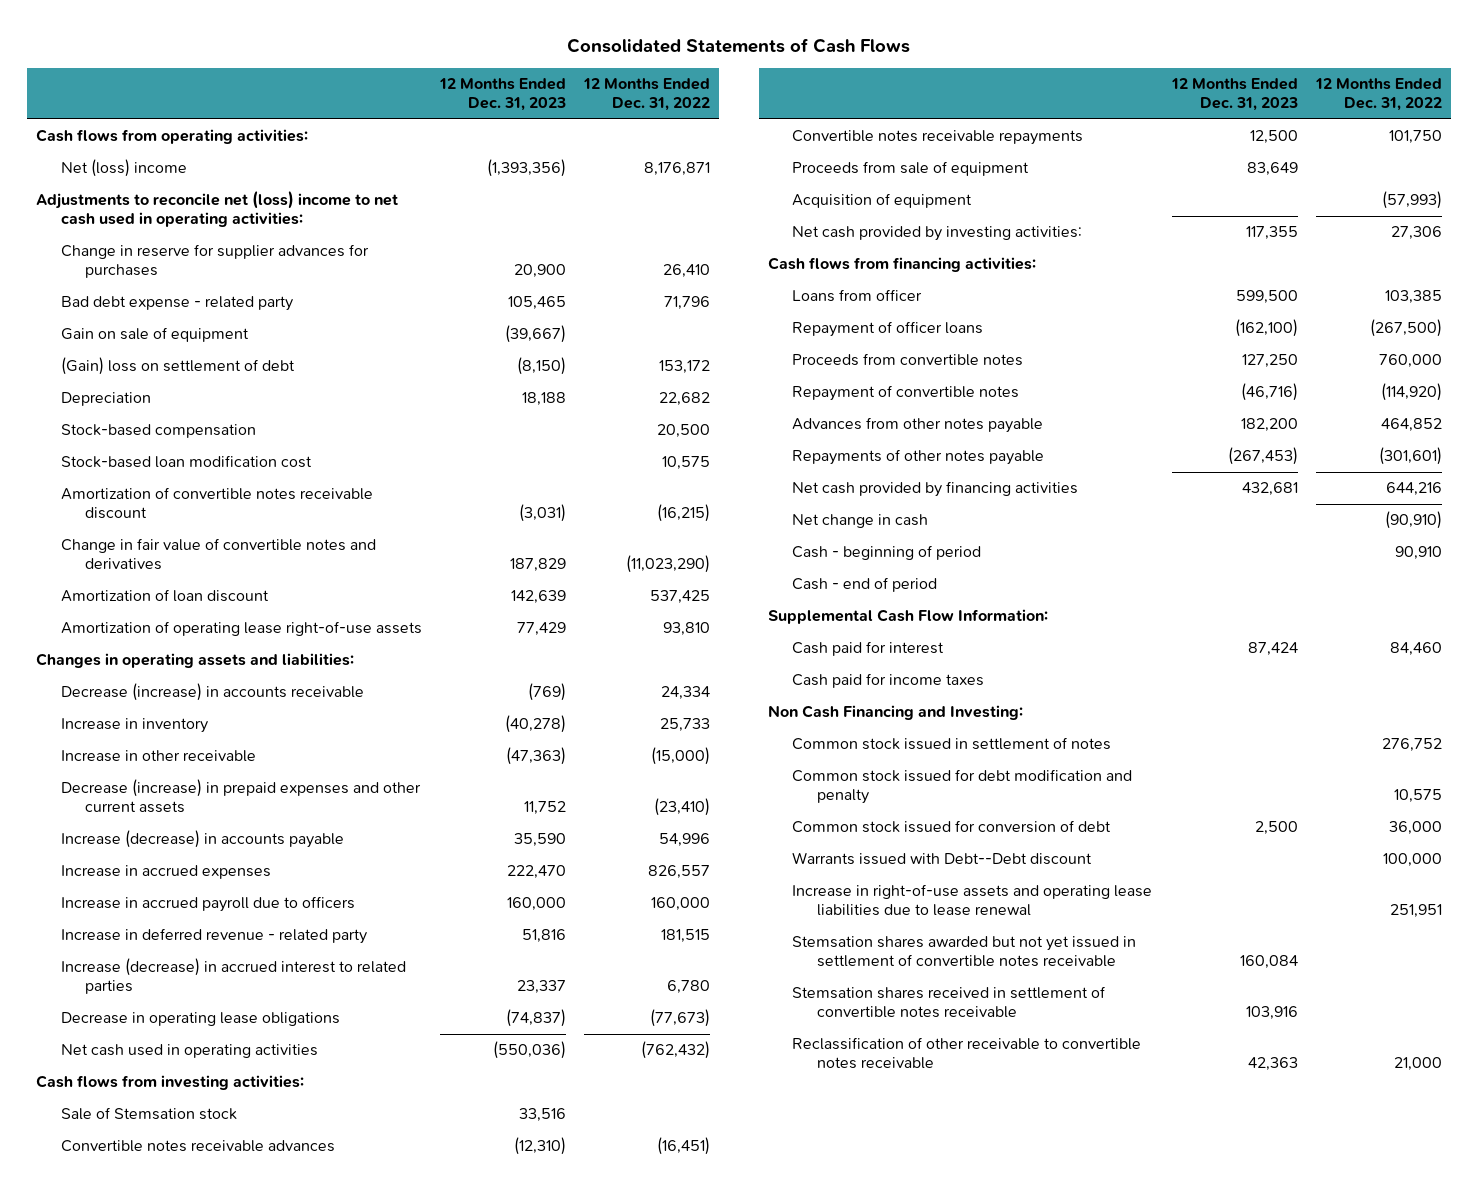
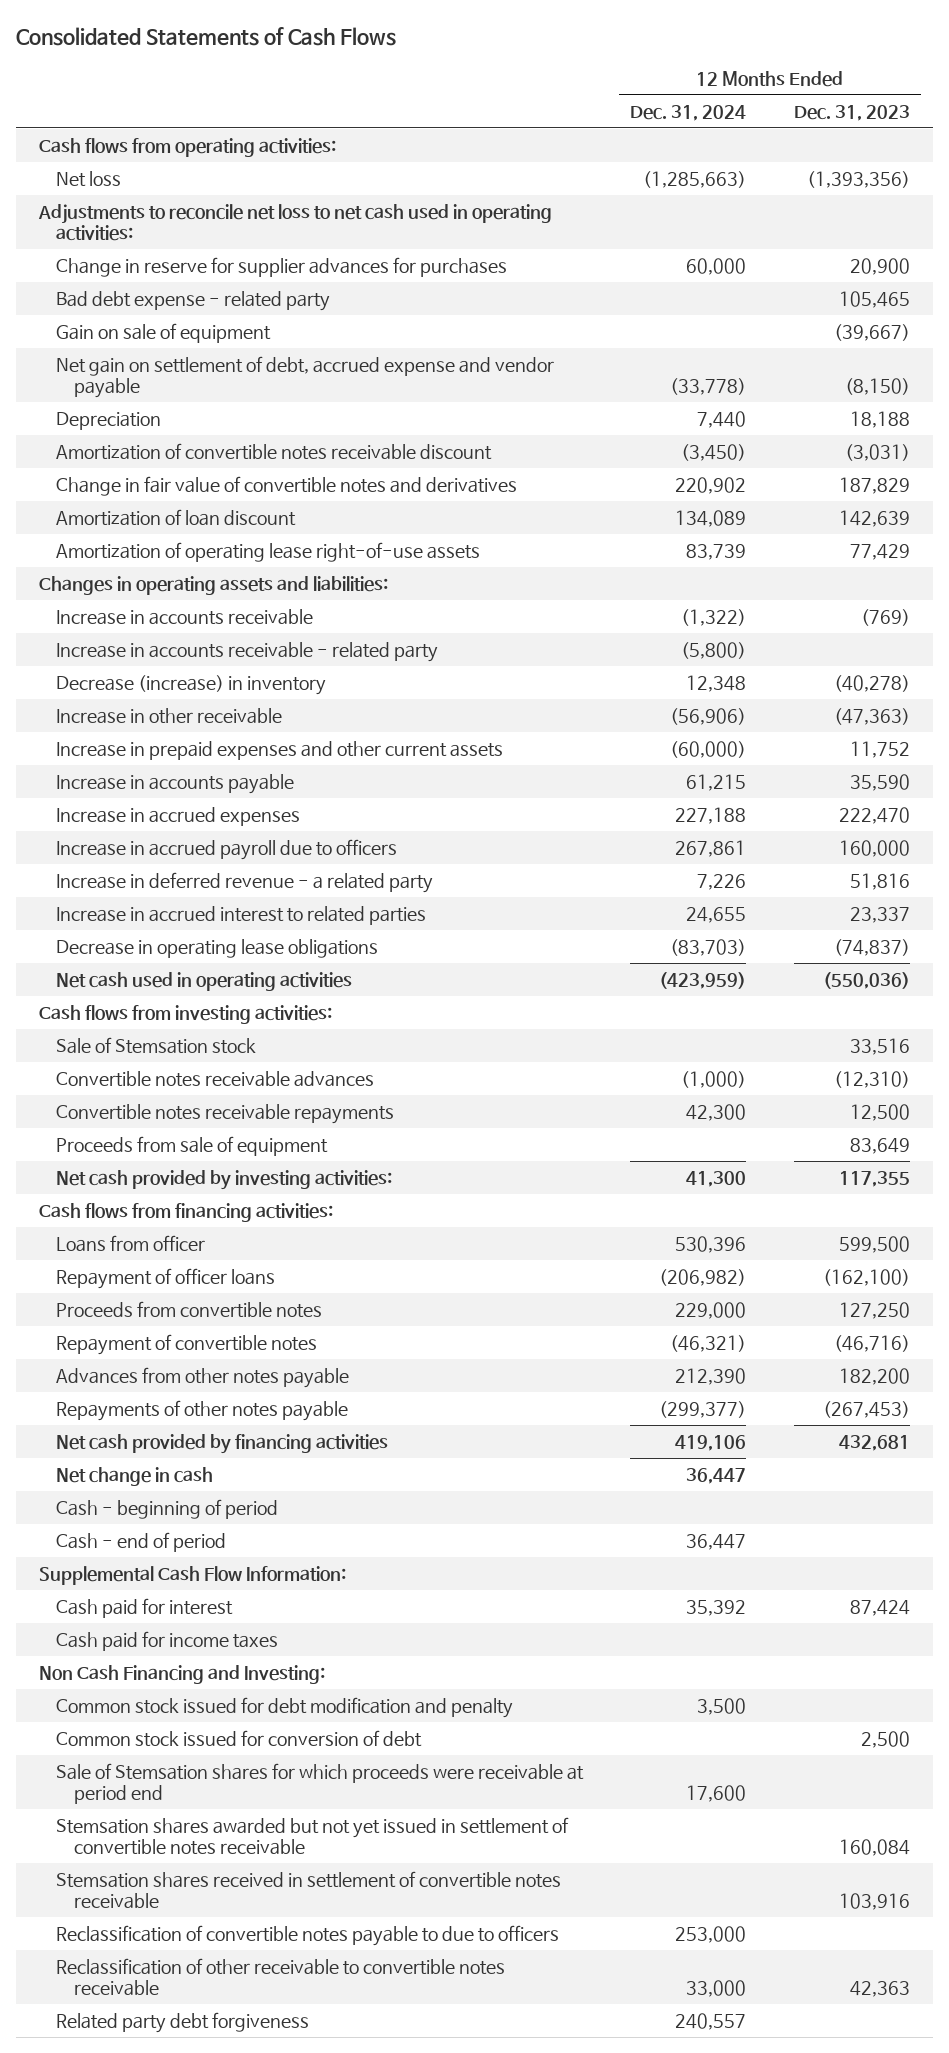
- | 12 Months Ended Dec. 31, 2023 | 12 Months Ended Dec. 31, 2022
+ | 12 Months Ended Dec. 31, 2024 | 12 Months Ended Dec. 31, 2023
- Net (loss) income | (1,393,356) | 8,176,871
- Adjustments to reconcile net (loss) income to net cash used in operating activities:
+ Net loss | (1,285,663) | (1,393,356)
+ Adjustments to reconcile net loss to net cash used in operating activities:
- (Gain) loss on settlement of debt | (8,150) | 153,172
+ Net gain on settlement of debt, accrued expense and vendor payable | (33,778) | (8,150)
- Stock-based compensation | | 20,500
- Stock-based loan modification cost | | 10,575
- Decrease (increase) in accounts receivable | (769) | 24,334
- Increase in inventory | (40,278) | 25,733
+ Increase in accounts receivable | (1,322) | (769)
+ Increase in accounts receivable - related party | (5,800) |
+ Decrease (increase) in inventory | 12,348 | (40,278)
- Decrease (increase) in prepaid expenses and other current assets | 11,752 | (23,410)
- Increase (decrease) in accounts payable | 35,590 | 54,996
+ Increase in prepaid expenses and other current assets | (60,000) | 11,752
+ Increase in accounts payable | 61,215 | 35,590
- Increase in deferred revenue - related party | 51,816 | 181,515
- Increase (decrease) in accrued interest to related parties | 23,337 | 6,780
+ Increase in deferred revenue - a related party | 7,226 | 51,816
+ Increase in accrued interest to related parties | 24,655 | 23,337
- Acquisition of equipment | | (57,993)
- Common stock issued in settlement of notes | | 276,752
- Warrants issued with Debt--Debt discount | | 100,000
- Increase in right-of-use assets and operating lease liabilities due to lease renewal | | 251,951
+ Sale of Stemsation shares for which proceeds were receivable at period end | 17,600 |
+ Reclassification of convertible notes payable to due to officers | 253,000 |
+ Related party debt forgiveness | 240,557 |

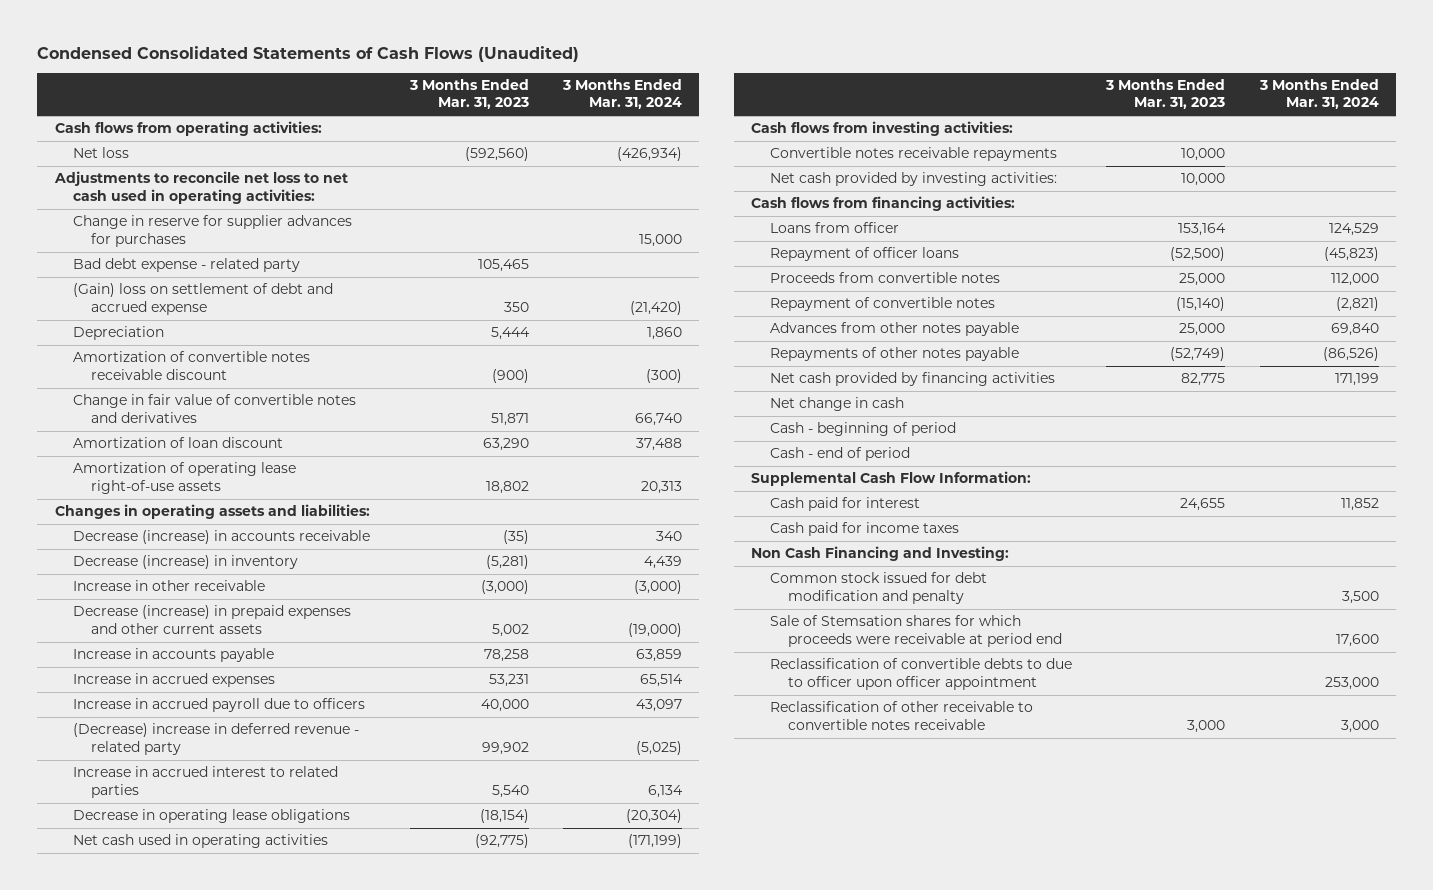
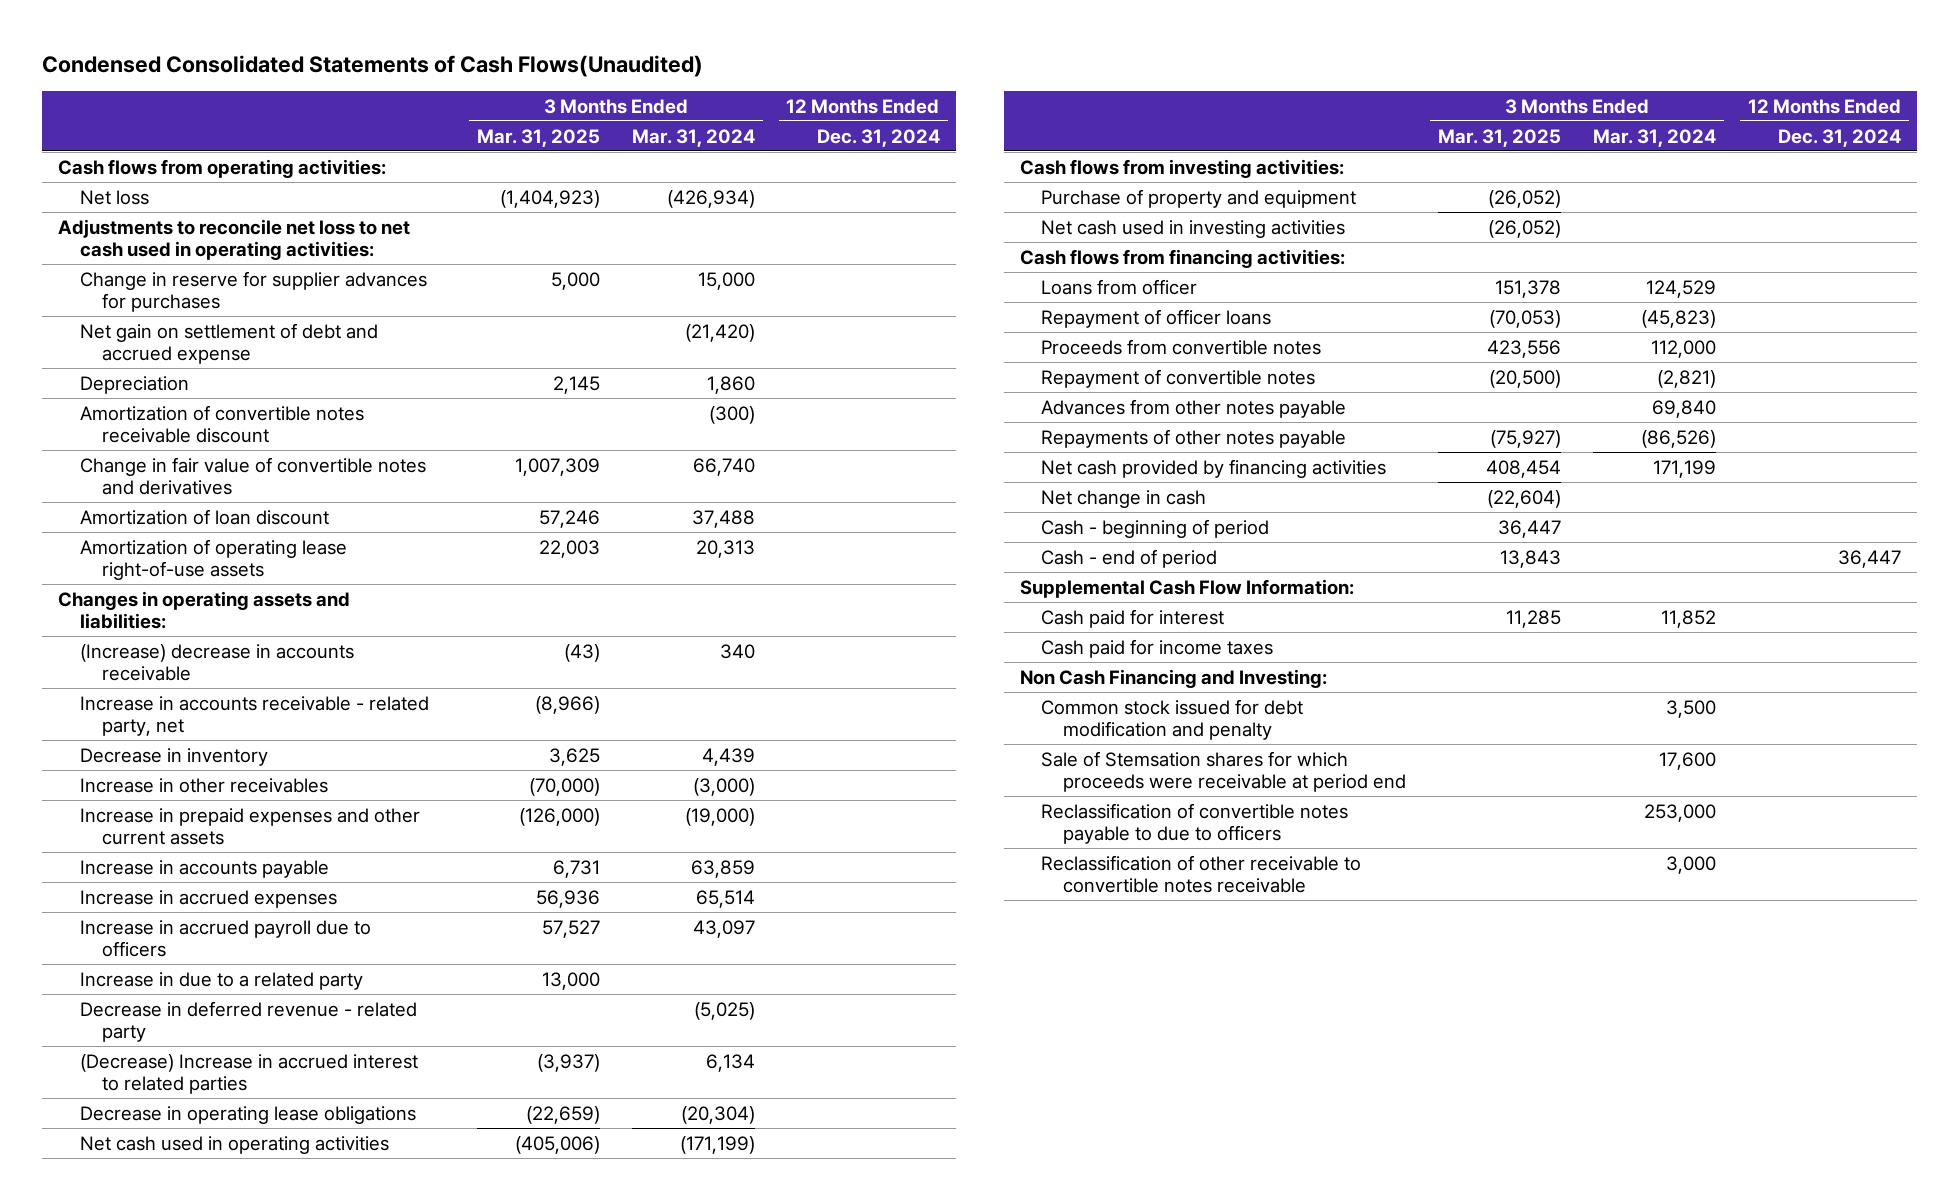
- Condensed Consolidated Statements of Cash Flows (Unaudited)
+ Condensed Consolidated Statements of Cash Flows(Unaudited)
- | 3 Months Ended Mar. 31, 2023 | 3 Months Ended Mar. 31, 2024
+ | 3 Months Ended Mar. 31, 2025 | 3 Months Ended Mar. 31, 2024 | 12 Months Ended Dec. 31, 2024
- Bad debt expense - related party | 105,465 |
- (Gain) loss on settlement of debt and accrued expense | 350 | (21,420)
+ Net gain on settlement of debt and accrued expense | | (21,420) |
- Decrease (increase) in accounts receivable | (35) | 340
- Decrease (increase) in inventory | (5,281) | 4,439
- Increase in other receivable | (3,000) | (3,000)
- Decrease (increase) in prepaid expenses and other current assets | 5,002 | (19,000)
+ (Increase) decrease in accounts receivable | (43) | 340 |
+ Increase in accounts receivable - related party, net | (8,966) | |
+ Decrease in inventory | 3,625 | 4,439 |
+ Increase in other receivables | (70,000) | (3,000) |
+ Increase in prepaid expenses and other current assets | (126,000) | (19,000) |
- (Decrease) increase in deferred revenue - related party | 99,902 | (5,025)
- Increase in accrued interest to related parties | 5,540 | 6,134
+ Increase in due to a related party | 13,000 | |
+ Decrease in deferred revenue - related party | | (5,025) |
+ (Decrease) Increase in accrued interest to related parties | (3,937) | 6,134 |
- Convertible notes receivable repayments | 10,000 |
- Net cash provided by investing activities: | 10,000 |
+ Purchase of property and equipment | (26,052) | |
+ Net cash used in investing activities | (26,052) | |
- Reclassification of convertible debts to due to officer upon officer appointment | | 253,000
+ Reclassification of convertible notes payable to due to officers | | 253,000 |

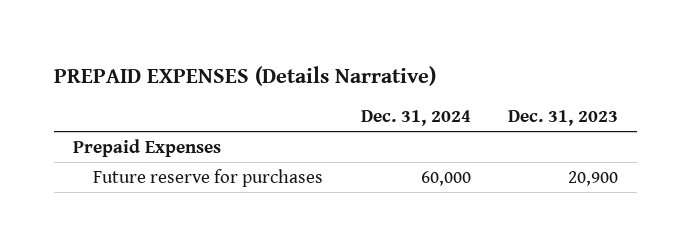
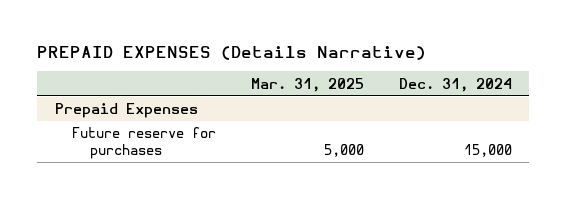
- | Dec. 31, 2024 | Dec. 31, 2023
+ | Mar. 31, 2025 | Dec. 31, 2024
- Future reserve for purchases | 60,000 | 20,900
+ Future reserve for purchases | 5,000 | 15,000

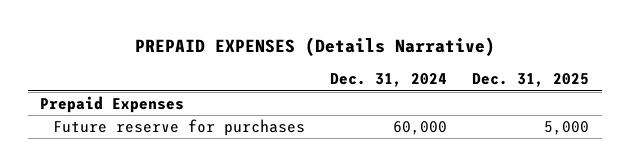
- | Mar. 31, 2025 | Dec. 31, 2024
+ | Dec. 31, 2024 | Dec. 31, 2025
- Future reserve for purchases | 5,000 | 15,000
+ Future reserve for purchases | 60,000 | 5,000

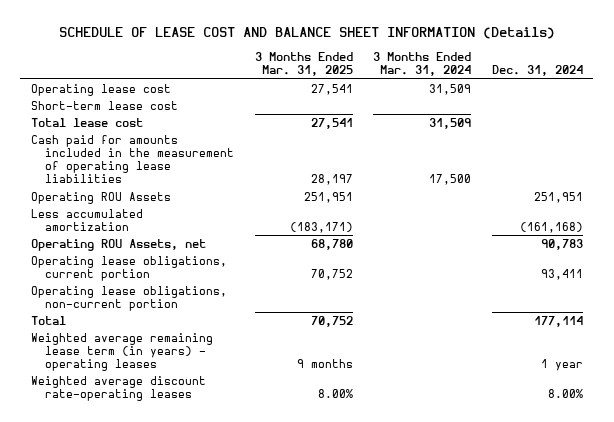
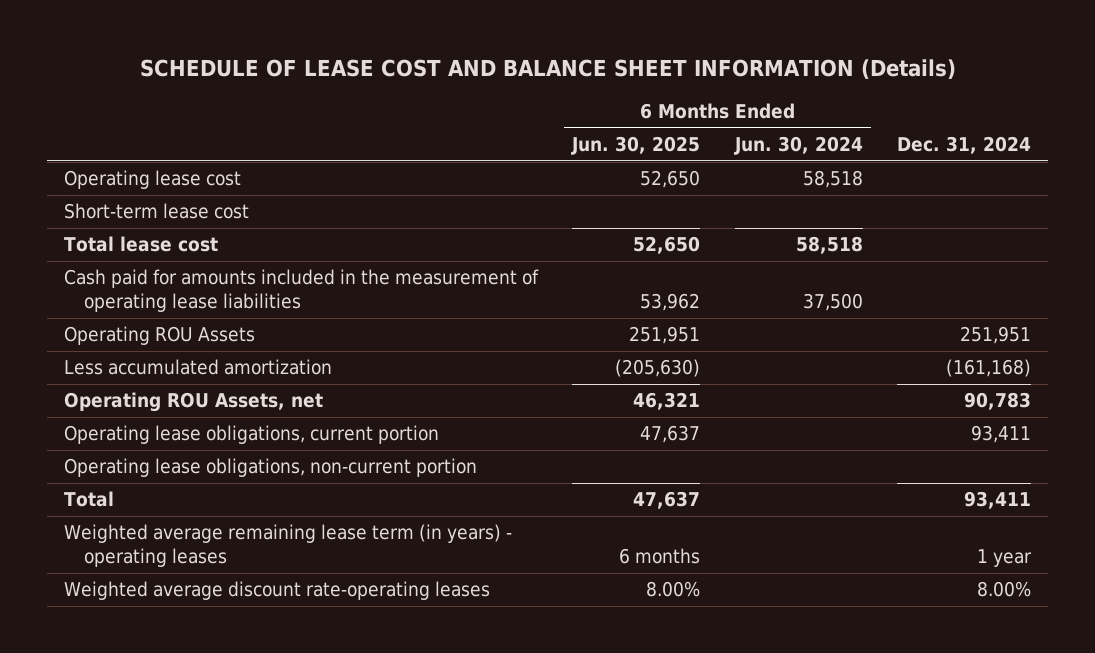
- | 3 Months Ended Mar. 31, 2025 | 3 Months Ended Mar. 31, 2024 | Dec. 31, 2024
+ | 6 Months Ended Jun. 30, 2025 | 6 Months Ended Jun. 30, 2024 | Dec. 31, 2024
- Total | 70,752 | | 177,114
+ Total | 47,637 | | 93,411

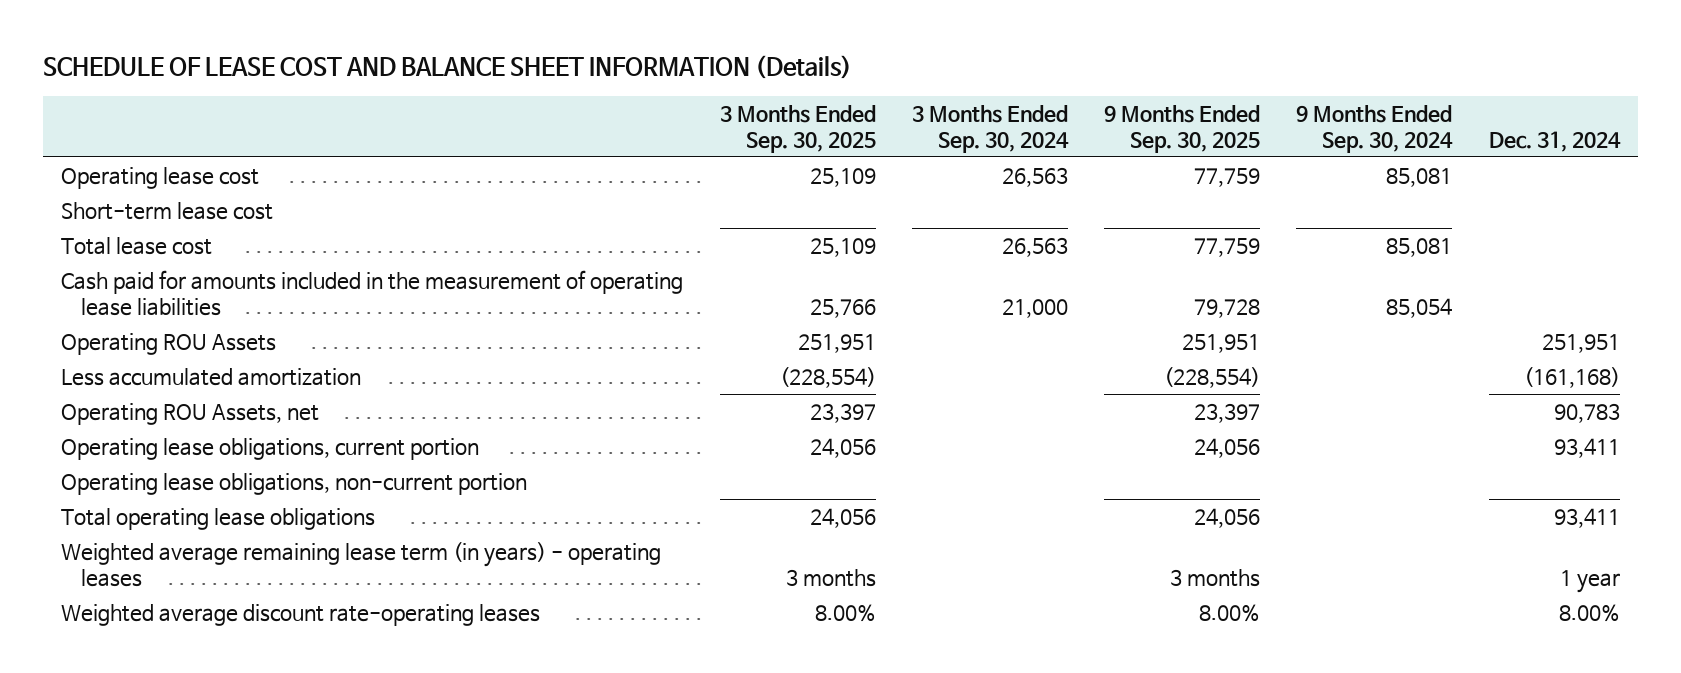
- | 6 Months Ended Jun. 30, 2025 | 6 Months Ended Jun. 30, 2024 | Dec. 31, 2024
+ | 3 Months Ended Sep. 30, 2025 | 3 Months Ended Sep. 30, 2024 | 9 Months Ended Sep. 30, 2025 | 9 Months Ended Sep. 30, 2024 | Dec. 31, 2024
- Total | 47,637 | | 93,411
+ Total operating lease obligations | 24,056 | | 24,056 | | 93,411

